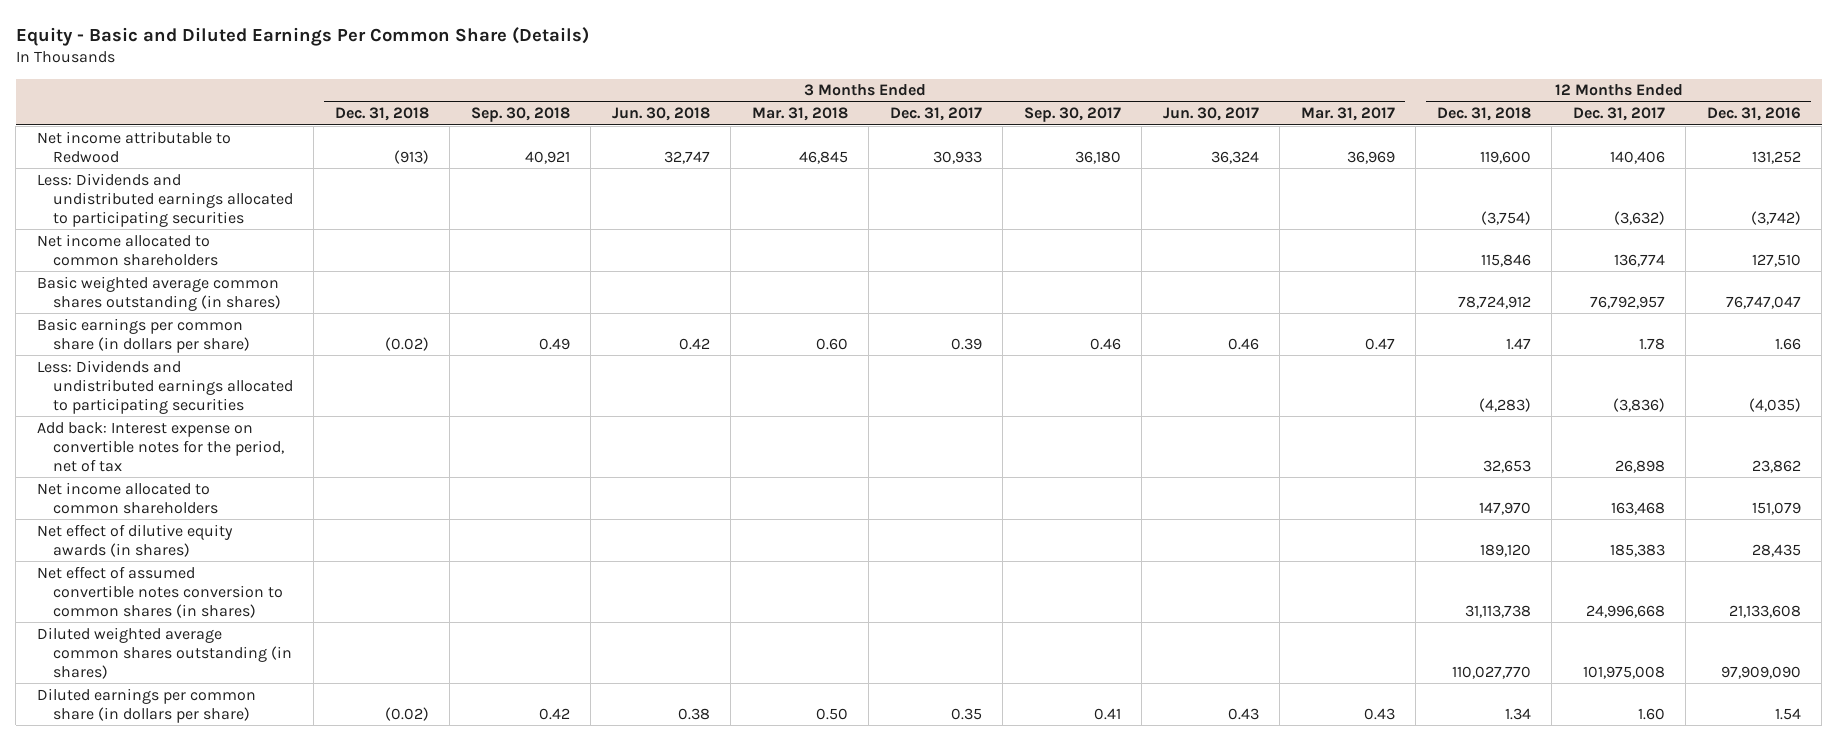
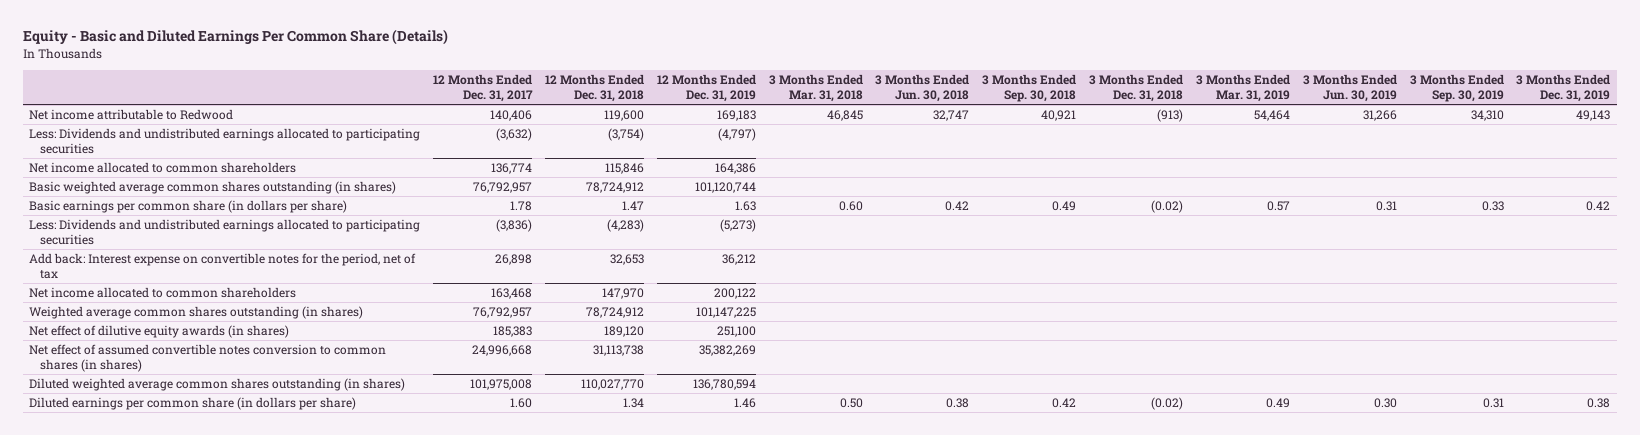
- | 3 Months Ended Dec. 31, 2018 | 3 Months Ended Sep. 30, 2018 | 3 Months Ended Jun. 30, 2018 | 3 Months Ended Mar. 31, 2018 | 3 Months Ended Dec. 31, 2017 | 3 Months Ended Sep. 30, 2017 | 3 Months Ended Jun. 30, 2017 | 3 Months Ended Mar. 31, 2017 | 12 Months Ended Dec. 31, 2018 | 12 Months Ended Dec. 31, 2017 | 12 Months Ended Dec. 31, 2016
+ | 12 Months Ended Dec. 31, 2017 | 12 Months Ended Dec. 31, 2018 | 12 Months Ended Dec. 31, 2019 | 3 Months Ended Mar. 31, 2018 | 3 Months Ended Jun. 30, 2018 | 3 Months Ended Sep. 30, 2018 | 3 Months Ended Dec. 31, 2018 | 3 Months Ended Mar. 31, 2019 | 3 Months Ended Jun. 30, 2019 | 3 Months Ended Sep. 30, 2019 | 3 Months Ended Dec. 31, 2019
+ Weighted average common shares outstanding (in shares) | 76,792,957 | 78,724,912 | 101,147,225 | | | | | | | |

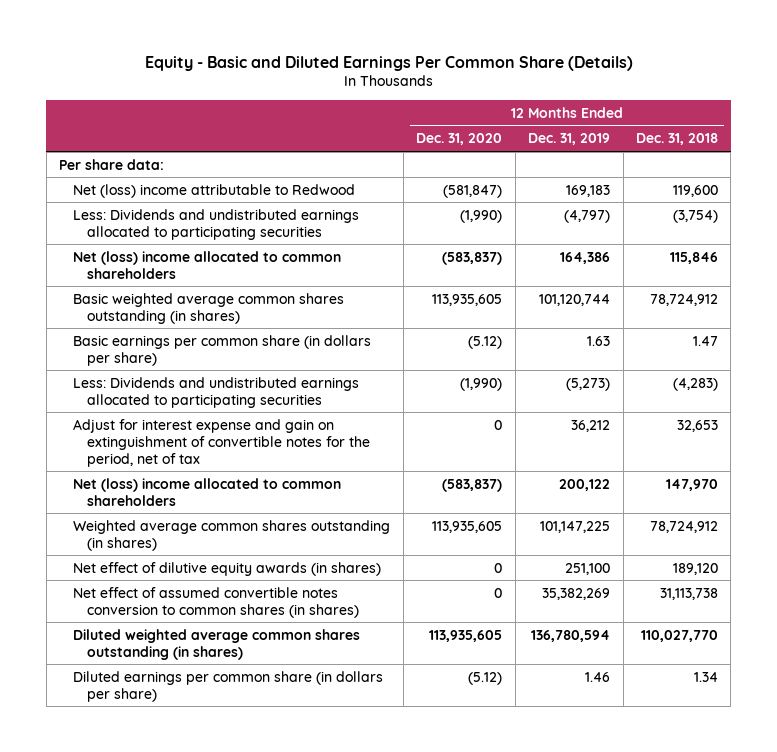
- | 12 Months Ended Dec. 31, 2017 | 12 Months Ended Dec. 31, 2018 | 12 Months Ended Dec. 31, 2019 | 3 Months Ended Mar. 31, 2018 | 3 Months Ended Jun. 30, 2018 | 3 Months Ended Sep. 30, 2018 | 3 Months Ended Dec. 31, 2018 | 3 Months Ended Mar. 31, 2019 | 3 Months Ended Jun. 30, 2019 | 3 Months Ended Sep. 30, 2019 | 3 Months Ended Dec. 31, 2019
+ | 12 Months Ended Dec. 31, 2020 | 12 Months Ended Dec. 31, 2019 | 12 Months Ended Dec. 31, 2018
- Net income attributable to Redwood | 140,406 | 119,600 | 169,183 | 46,845 | 32,747 | 40,921 | (913) | 54,464 | 31,266 | 34,310 | 49,143
+ Per share data:
+ Net (loss) income attributable to Redwood | (581,847) | 169,183 | 119,600
- Net income allocated to common shareholders | 136,774 | 115,846 | 164,386 | | | | | | | |
+ Net (loss) income allocated to common shareholders | (583,837) | 164,386 | 115,846
- Add back: Interest expense on convertible notes for the period, net of tax | 26,898 | 32,653 | 36,212 | | | | | | | |
- Net income allocated to common shareholders | 163,468 | 147,970 | 200,122 | | | | | | | |
+ Adjust for interest expense and gain on extinguishment of convertible notes for the period, net of tax | 0 | 36,212 | 32,653
+ Net (loss) income allocated to common shareholders | (583,837) | 200,122 | 147,970

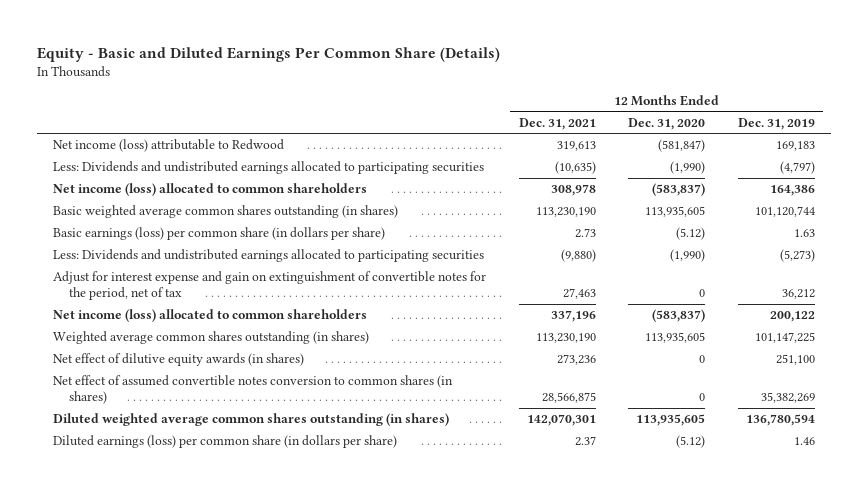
- | 12 Months Ended Dec. 31, 2020 | 12 Months Ended Dec. 31, 2019 | 12 Months Ended Dec. 31, 2018
+ | 12 Months Ended Dec. 31, 2021 | 12 Months Ended Dec. 31, 2020 | 12 Months Ended Dec. 31, 2019
- Per share data:
- Net (loss) income attributable to Redwood | (581,847) | 169,183 | 119,600
+ Net income (loss) attributable to Redwood | 319,613 | (581,847) | 169,183
- Net (loss) income allocated to common shareholders | (583,837) | 164,386 | 115,846
+ Net income (loss) allocated to common shareholders | 308,978 | (583,837) | 164,386
- Basic earnings per common share (in dollars per share) | (5.12) | 1.63 | 1.47
+ Basic earnings (loss) per common share (in dollars per share) | 2.73 | (5.12) | 1.63
- Net (loss) income allocated to common shareholders | (583,837) | 200,122 | 147,970
+ Net income (loss) allocated to common shareholders | 337,196 | (583,837) | 200,122
- Diluted earnings per common share (in dollars per share) | (5.12) | 1.46 | 1.34
+ Diluted earnings (loss) per common share (in dollars per share) | 2.37 | (5.12) | 1.46

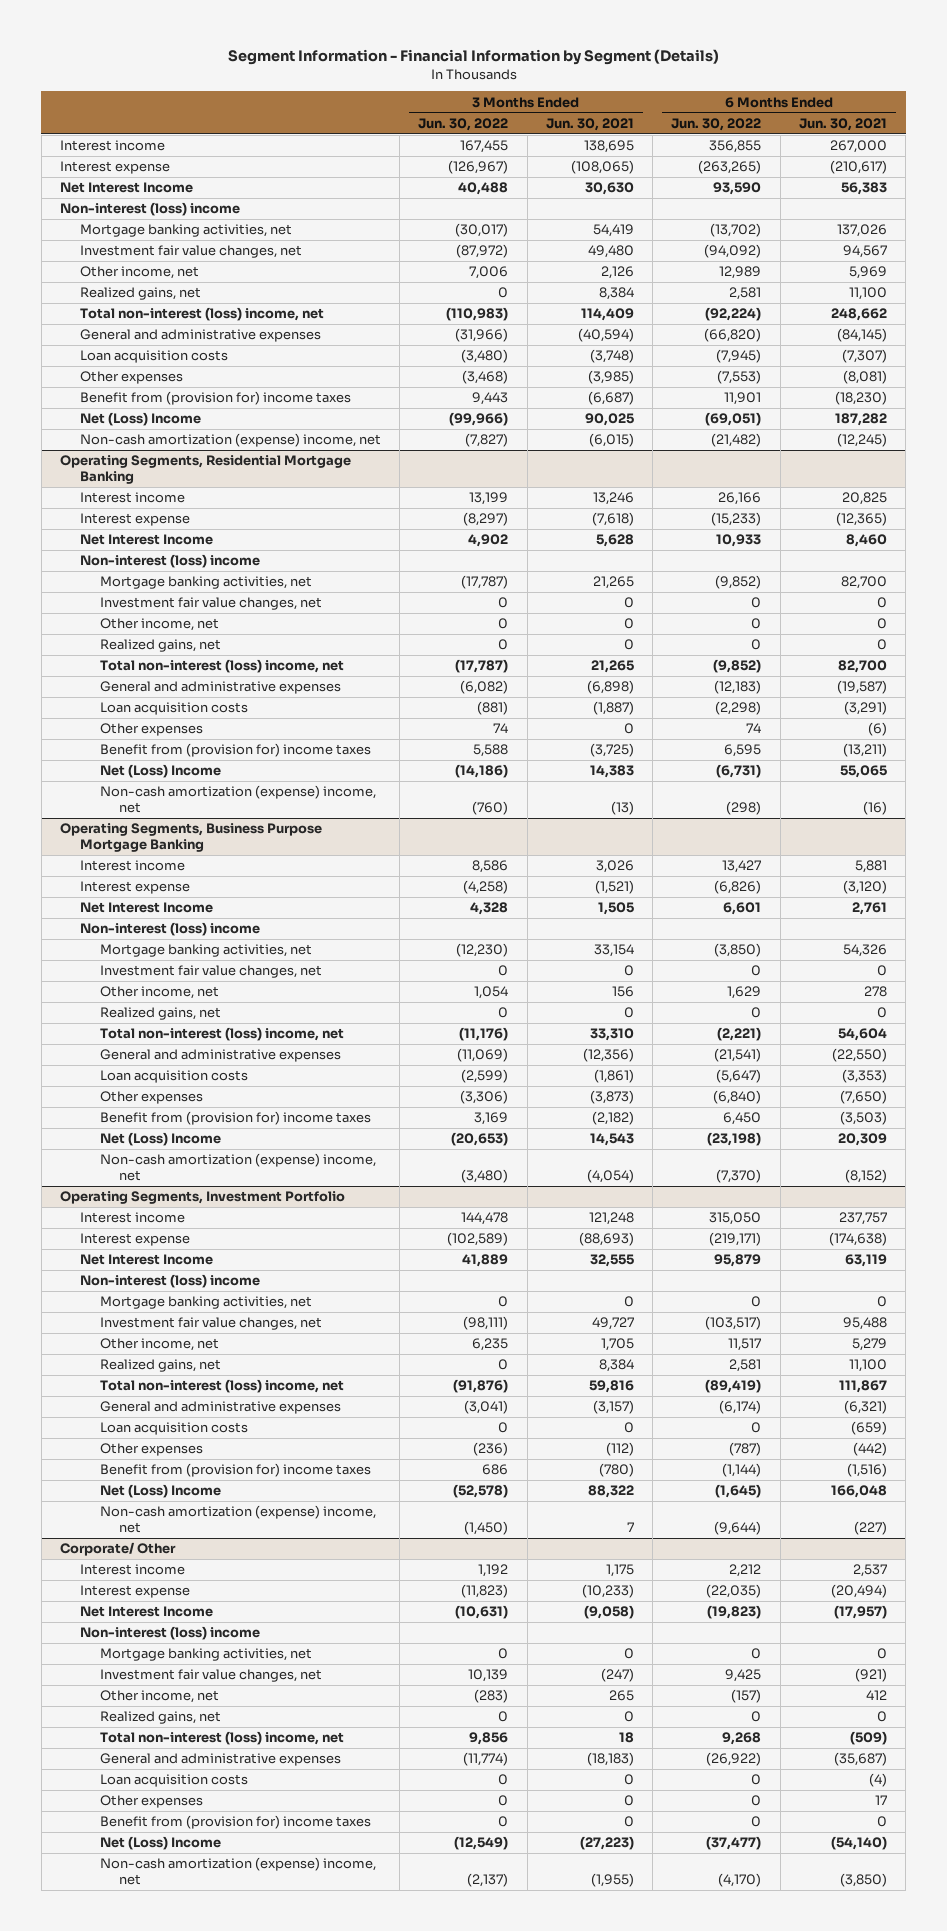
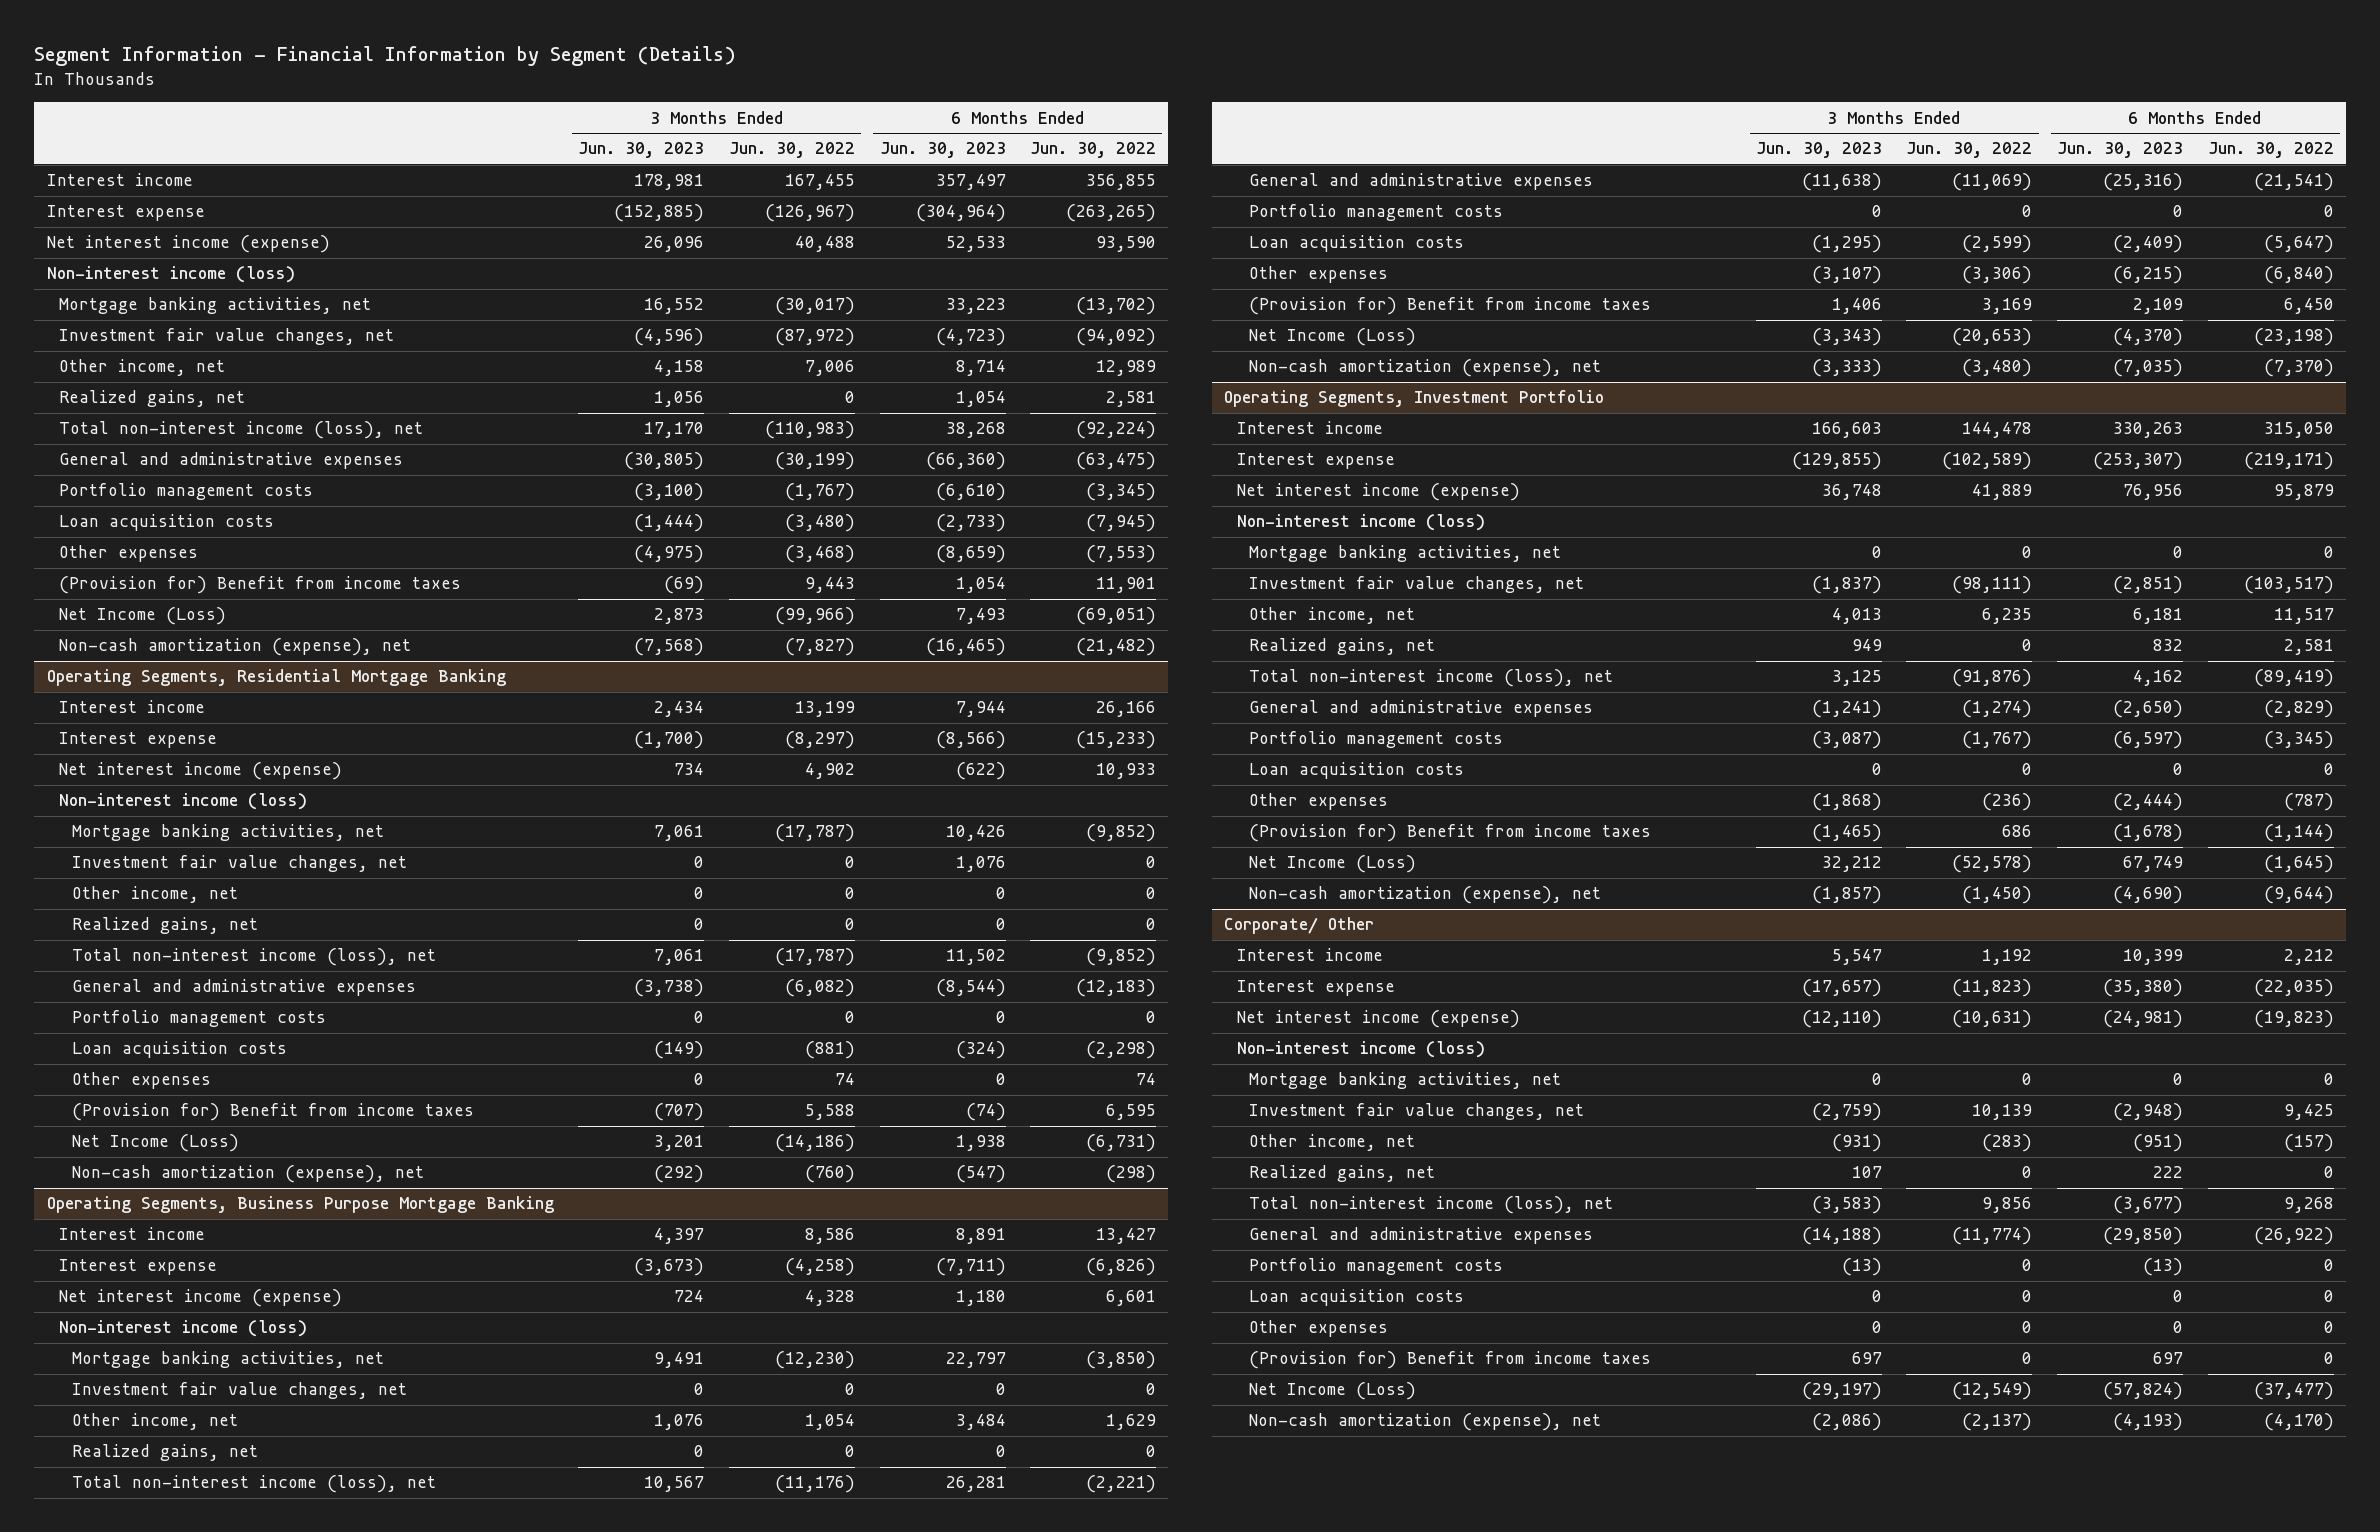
- | 3 Months Ended Jun. 30, 2022 | 3 Months Ended Jun. 30, 2021 | 6 Months Ended Jun. 30, 2022 | 6 Months Ended Jun. 30, 2021
+ | 3 Months Ended Jun. 30, 2023 | 3 Months Ended Jun. 30, 2022 | 6 Months Ended Jun. 30, 2023 | 6 Months Ended Jun. 30, 2022
- Net Interest Income | 40,488 | 30,630 | 93,590 | 56,383
- Non-interest (loss) income
+ Net interest income (expense) | 26,096 | 40,488 | 52,533 | 93,590
+ Non-interest income (loss)
- Total non-interest (loss) income, net | (110,983) | 114,409 | (92,224) | 248,662
- General and administrative expenses | (31,966) | (40,594) | (66,820) | (84,145)
+ Total non-interest income (loss), net | 17,170 | (110,983) | 38,268 | (92,224)
+ General and administrative expenses | (30,805) | (30,199) | (66,360) | (63,475)
+ Portfolio management costs | (3,100) | (1,767) | (6,610) | (3,345)
- Benefit from (provision for) income taxes | 9,443 | (6,687) | 11,901 | (18,230)
- Net (Loss) Income | (99,966) | 90,025 | (69,051) | 187,282
- Non-cash amortization (expense) income, net | (7,827) | (6,015) | (21,482) | (12,245)
+ (Provision for) Benefit from income taxes | (69) | 9,443 | 1,054 | 11,901
+ Net Income (Loss) | 2,873 | (99,966) | 7,493 | (69,051)
+ Non-cash amortization (expense), net | (7,568) | (7,827) | (16,465) | (21,482)
@ Operating Segments, Residential Mortgage Banking
- Net Interest Income | 4,902 | 5,628 | 10,933 | 8,460
- Non-interest (loss) income
+ Net interest income (expense) | 734 | 4,902 | (622) | 10,933
+ Non-interest income (loss)
- Total non-interest (loss) income, net | (17,787) | 21,265 | (9,852) | 82,700
+ Total non-interest income (loss), net | 7,061 | (17,787) | 11,502 | (9,852)
+ Portfolio management costs | 0 | 0 | 0 | 0
- Benefit from (provision for) income taxes | 5,588 | (3,725) | 6,595 | (13,211)
- Net (Loss) Income | (14,186) | 14,383 | (6,731) | 55,065
- Non-cash amortization (expense) income, net | (760) | (13) | (298) | (16)
+ (Provision for) Benefit from income taxes | (707) | 5,588 | (74) | 6,595
+ Net Income (Loss) | 3,201 | (14,186) | 1,938 | (6,731)
+ Non-cash amortization (expense), net | (292) | (760) | (547) | (298)
@ Operating Segments, Business Purpose Mortgage Banking
- Net Interest Income | 4,328 | 1,505 | 6,601 | 2,761
- Non-interest (loss) income
+ Net interest income (expense) | 724 | 4,328 | 1,180 | 6,601
+ Non-interest income (loss)
- Total non-interest (loss) income, net | (11,176) | 33,310 | (2,221) | 54,604
+ Total non-interest income (loss), net | 10,567 | (11,176) | 26,281 | (2,221)
+ Portfolio management costs | 0 | 0 | 0 | 0
- Benefit from (provision for) income taxes | 3,169 | (2,182) | 6,450 | (3,503)
- Net (Loss) Income | (20,653) | 14,543 | (23,198) | 20,309
- Non-cash amortization (expense) income, net | (3,480) | (4,054) | (7,370) | (8,152)
+ (Provision for) Benefit from income taxes | 1,406 | 3,169 | 2,109 | 6,450
+ Net Income (Loss) | (3,343) | (20,653) | (4,370) | (23,198)
+ Non-cash amortization (expense), net | (3,333) | (3,480) | (7,035) | (7,370)
@ Operating Segments, Investment Portfolio
- Net Interest Income | 41,889 | 32,555 | 95,879 | 63,119
- Non-interest (loss) income
+ Net interest income (expense) | 36,748 | 41,889 | 76,956 | 95,879
+ Non-interest income (loss)
- Total non-interest (loss) income, net | (91,876) | 59,816 | (89,419) | 111,867
- General and administrative expenses | (3,041) | (3,157) | (6,174) | (6,321)
+ Total non-interest income (loss), net | 3,125 | (91,876) | 4,162 | (89,419)
+ General and administrative expenses | (1,241) | (1,274) | (2,650) | (2,829)
+ Portfolio management costs | (3,087) | (1,767) | (6,597) | (3,345)
- Benefit from (provision for) income taxes | 686 | (780) | (1,144) | (1,516)
- Net (Loss) Income | (52,578) | 88,322 | (1,645) | 166,048
- Non-cash amortization (expense) income, net | (1,450) | 7 | (9,644) | (227)
+ (Provision for) Benefit from income taxes | (1,465) | 686 | (1,678) | (1,144)
+ Net Income (Loss) | 32,212 | (52,578) | 67,749 | (1,645)
+ Non-cash amortization (expense), net | (1,857) | (1,450) | (4,690) | (9,644)
@ Corporate/ Other
- Net Interest Income | (10,631) | (9,058) | (19,823) | (17,957)
- Non-interest (loss) income
+ Net interest income (expense) | (12,110) | (10,631) | (24,981) | (19,823)
+ Non-interest income (loss)
- Total non-interest (loss) income, net | 9,856 | 18 | 9,268 | (509)
+ Total non-interest income (loss), net | (3,583) | 9,856 | (3,677) | 9,268
+ Portfolio management costs | (13) | 0 | (13) | 0
- Benefit from (provision for) income taxes | 0 | 0 | 0 | 0
- Net (Loss) Income | (12,549) | (27,223) | (37,477) | (54,140)
- Non-cash amortization (expense) income, net | (2,137) | (1,955) | (4,170) | (3,850)
+ (Provision for) Benefit from income taxes | 697 | 0 | 697 | 0
+ Net Income (Loss) | (29,197) | (12,549) | (57,824) | (37,477)
+ Non-cash amortization (expense), net | (2,086) | (2,137) | (4,193) | (4,170)

